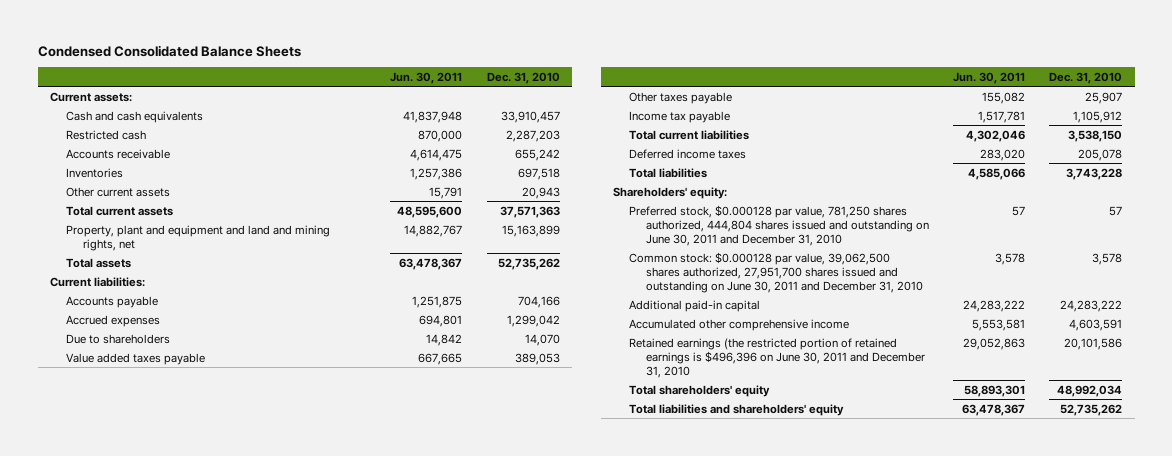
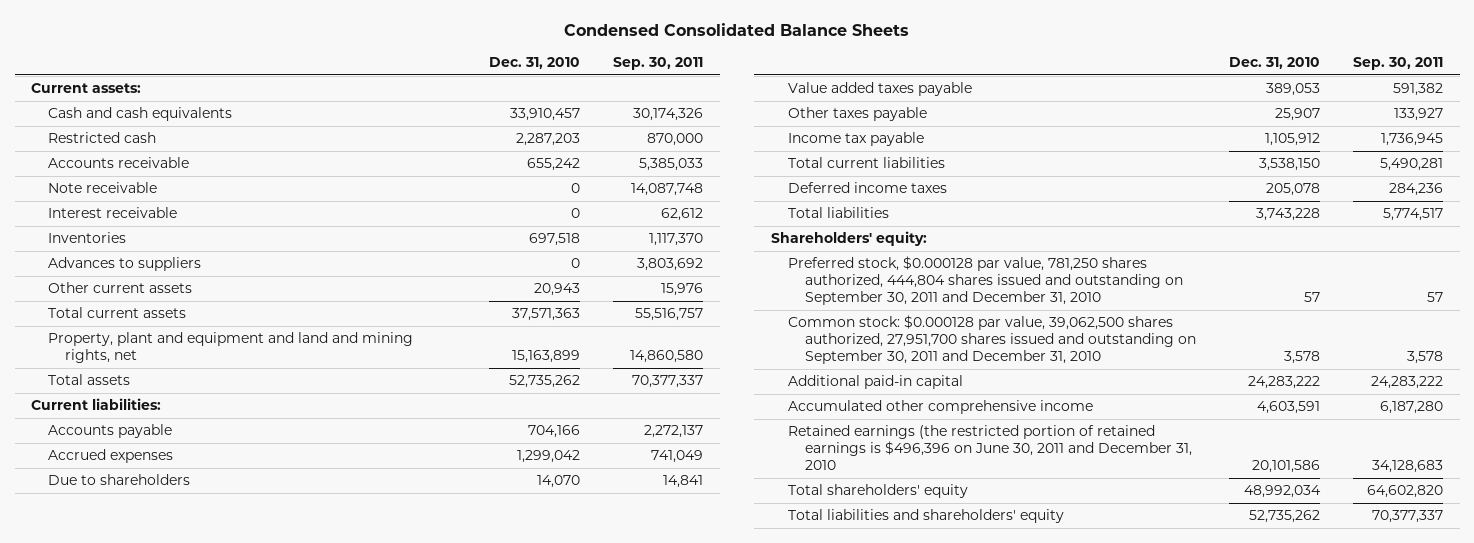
- | Jun. 30, 2011 | Dec. 31, 2010
+ | Dec. 31, 2010 | Sep. 30, 2011
+ Note receivable | 0 | 14,087,748
+ Interest receivable | 0 | 62,612
+ Advances to suppliers | 0 | 3,803,692
- Preferred stock, $0.000128 par value, 781,250 shares authorized, 444,804 shares issued and outstanding on June 30, 2011 and December 31, 2010 | 57 | 57
- Common stock: $0.000128 par value, 39,062,500 shares authorized, 27,951,700 shares issued and outstanding on June 30, 2011 and December 31, 2010 | 3,578 | 3,578
+ Preferred stock, $0.000128 par value, 781,250 shares authorized, 444,804 shares issued and outstanding on September 30, 2011 and December 31, 2010 | 57 | 57
+ Common stock: $0.000128 par value, 39,062,500 shares authorized, 27,951,700 shares issued and outstanding on September 30, 2011 and December 31, 2010 | 3,578 | 3,578

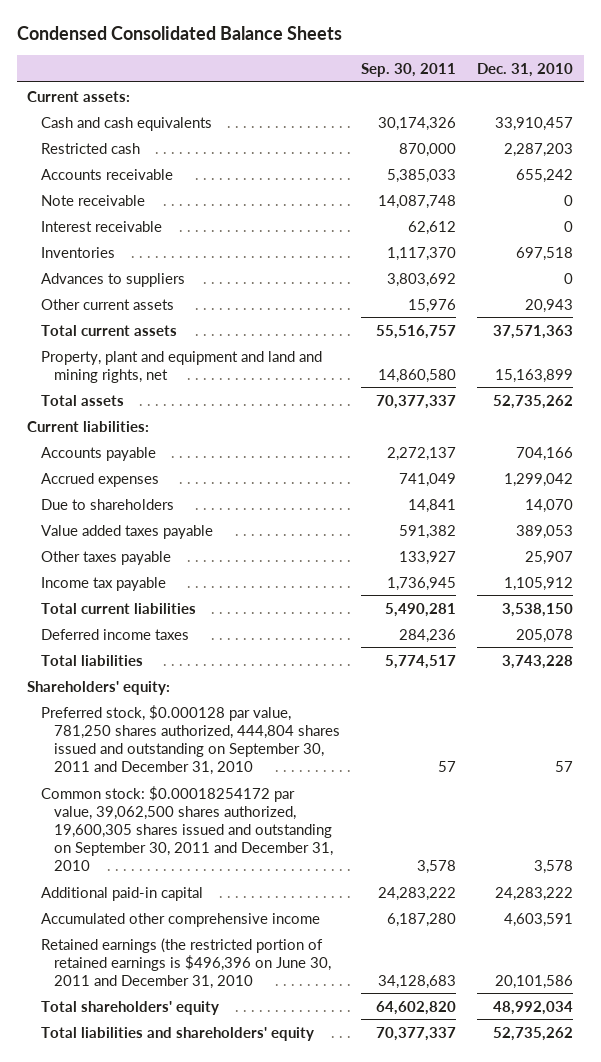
- | Dec. 31, 2010 | Sep. 30, 2011
+ | Sep. 30, 2011 | Dec. 31, 2010
- Common stock: $0.000128 par value, 39,062,500 shares authorized, 27,951,700 shares issued and outstanding on September 30, 2011 and December 31, 2010 | 3,578 | 3,578
+ Common stock: $0.00018254172 par value, 39,062,500 shares authorized, 19,600,305 shares issued and outstanding on September 30, 2011 and December 31, 2010 | 3,578 | 3,578

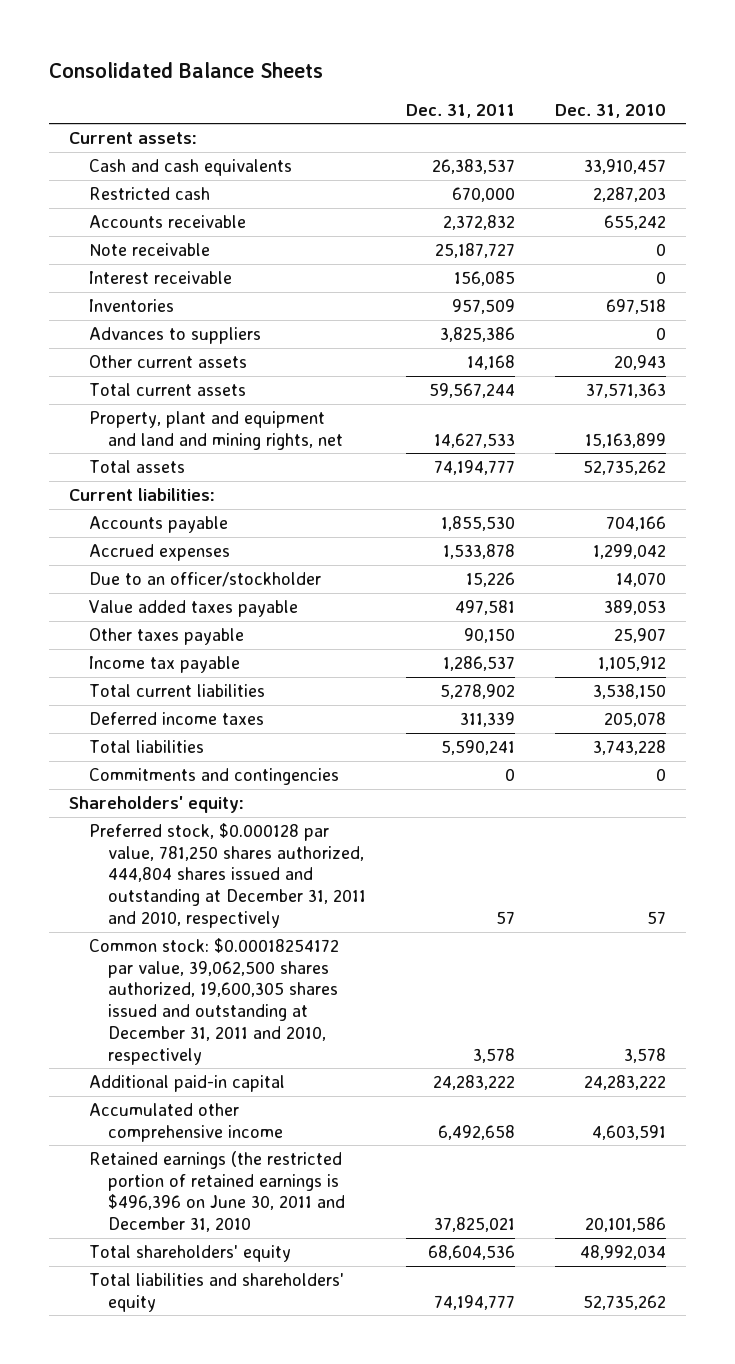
- Condensed Consolidated Balance Sheets
+ Consolidated Balance Sheets
- | Sep. 30, 2011 | Dec. 31, 2010
+ | Dec. 31, 2011 | Dec. 31, 2010
- Due to shareholders | 14,841 | 14,070
+ Due to an officer/stockholder | 15,226 | 14,070
+ Commitments and contingencies | 0 | 0
- Preferred stock, $0.000128 par value, 781,250 shares authorized, 444,804 shares issued and outstanding on September 30, 2011 and December 31, 2010 | 57 | 57
- Common stock: $0.00018254172 par value, 39,062,500 shares authorized, 19,600,305 shares issued and outstanding on September 30, 2011 and December 31, 2010 | 3,578 | 3,578
+ Preferred stock, $0.000128 par value, 781,250 shares authorized, 444,804 shares issued and outstanding at December 31, 2011 and 2010, respectively | 57 | 57
+ Common stock: $0.00018254172 par value, 39,062,500 shares authorized, 19,600,305 shares issued and outstanding at December 31, 2011 and 2010, respectively | 3,578 | 3,578

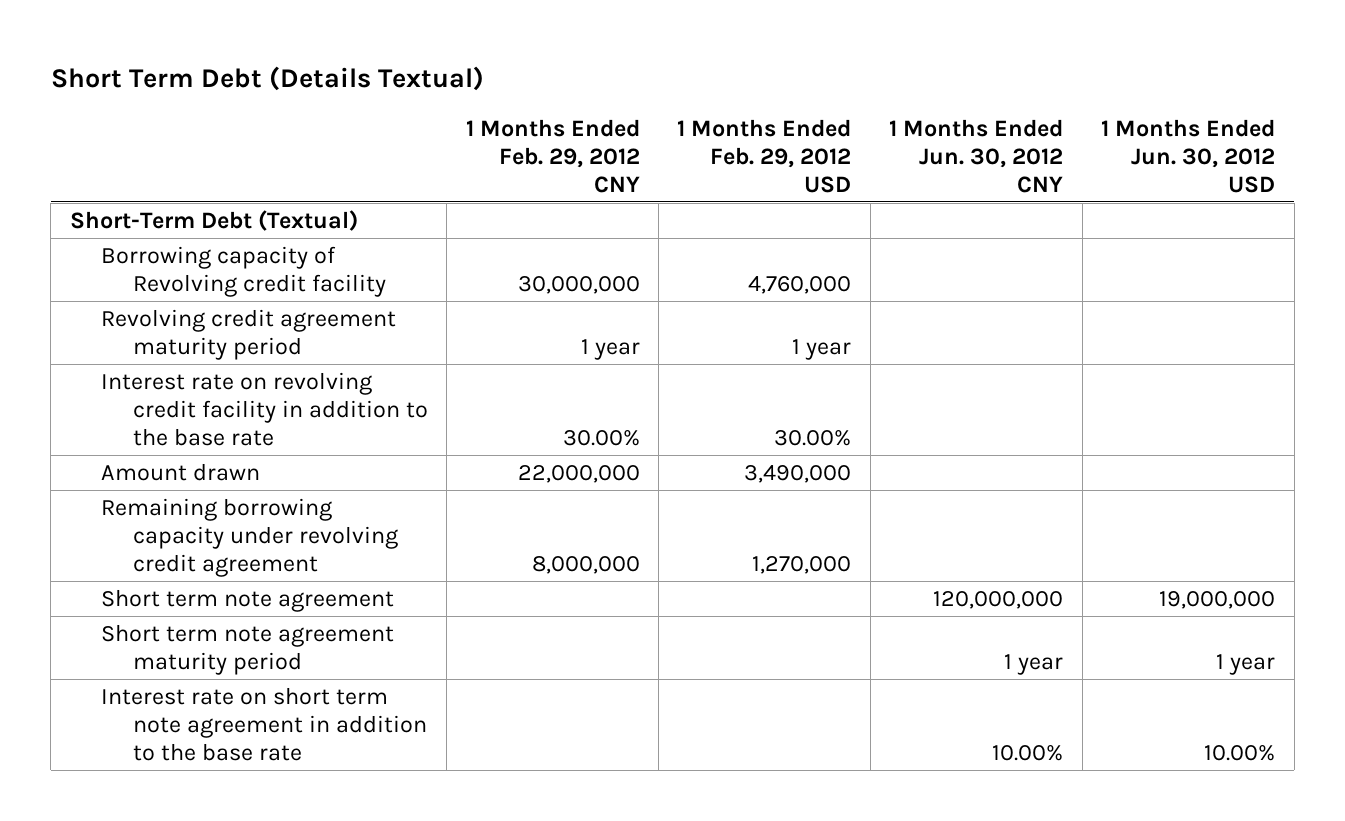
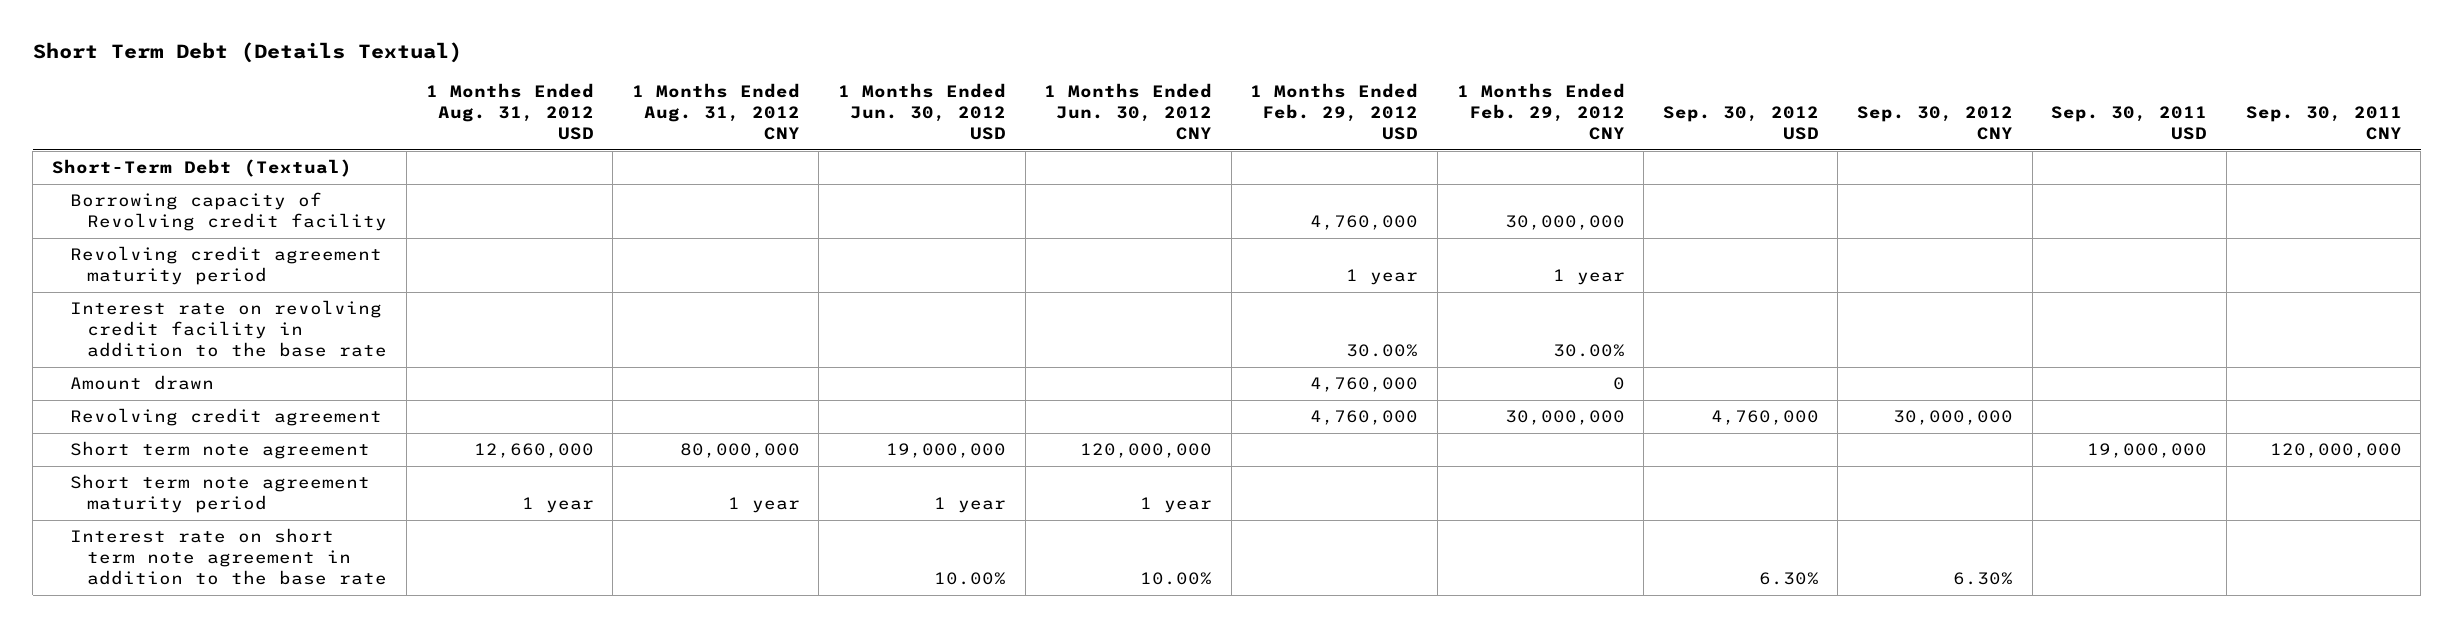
- | 1 Months Ended Feb. 29, 2012 CNY | 1 Months Ended Feb. 29, 2012 USD | 1 Months Ended Jun. 30, 2012 CNY | 1 Months Ended Jun. 30, 2012 USD
+ | 1 Months Ended Aug. 31, 2012 USD | 1 Months Ended Aug. 31, 2012 CNY | 1 Months Ended Jun. 30, 2012 USD | 1 Months Ended Jun. 30, 2012 CNY | 1 Months Ended Feb. 29, 2012 USD | 1 Months Ended Feb. 29, 2012 CNY | Sep. 30, 2012 USD | Sep. 30, 2012 CNY | Sep. 30, 2011 USD | Sep. 30, 2011 CNY
- Amount drawn | 22,000,000 | 3,490,000 | |
- Remaining borrowing capacity under revolving credit agreement | 8,000,000 | 1,270,000 | |
+ Amount drawn | | | | | 4,760,000 | 0 | | | |
+ Revolving credit agreement | | | | | 4,760,000 | 30,000,000 | 4,760,000 | 30,000,000 | |

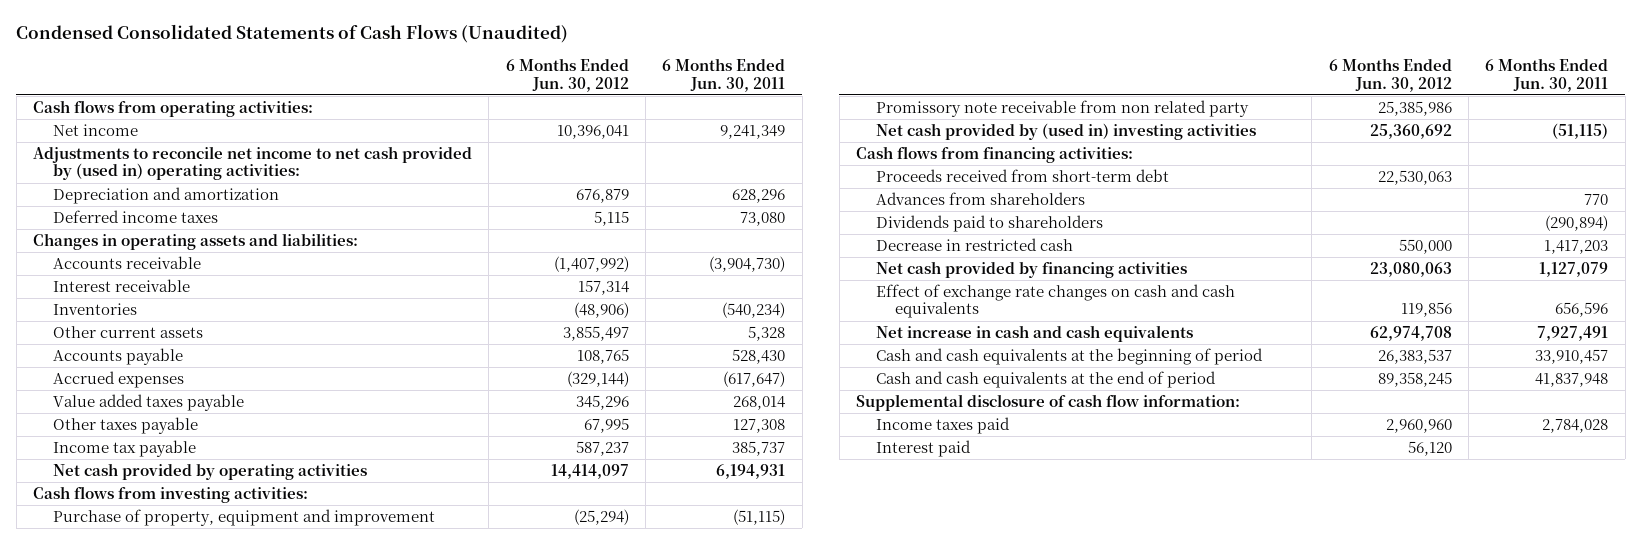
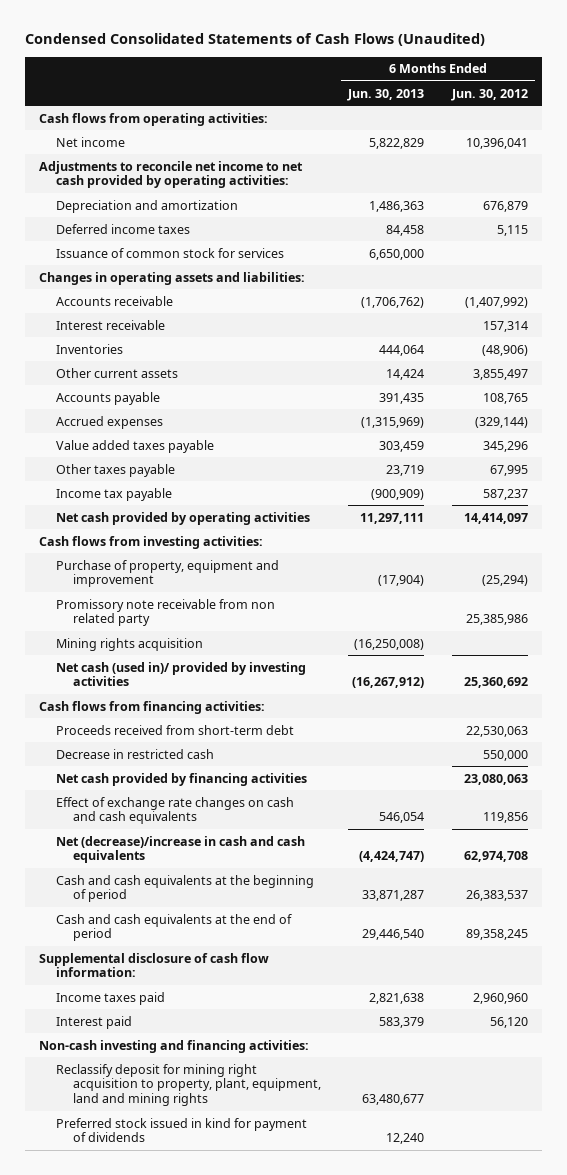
- | 6 Months Ended Jun. 30, 2012 | 6 Months Ended Jun. 30, 2011
+ | 6 Months Ended Jun. 30, 2013 | 6 Months Ended Jun. 30, 2012
- Adjustments to reconcile net income to net cash provided by (used in) operating activities:
+ Adjustments to reconcile net income to net cash provided by operating activities:
+ Issuance of common stock for services | 6,650,000 |
- Net cash provided by (used in) investing activities | 25,360,692 | (51,115)
+ Mining rights acquisition | (16,250,008) |
+ Net cash (used in)/ provided by investing activities | (16,267,912) | 25,360,692
- Advances from shareholders | | 770
- Dividends paid to shareholders | | (290,894)
- Net increase in cash and cash equivalents | 62,974,708 | 7,927,491
+ Net (decrease)/increase in cash and cash equivalents | (4,424,747) | 62,974,708
+ Non-cash investing and financing activities:
+ Reclassify deposit for mining right acquisition to property, plant, equipment, land and mining rights | 63,480,677 |
+ Preferred stock issued in kind for payment of dividends | 12,240 |

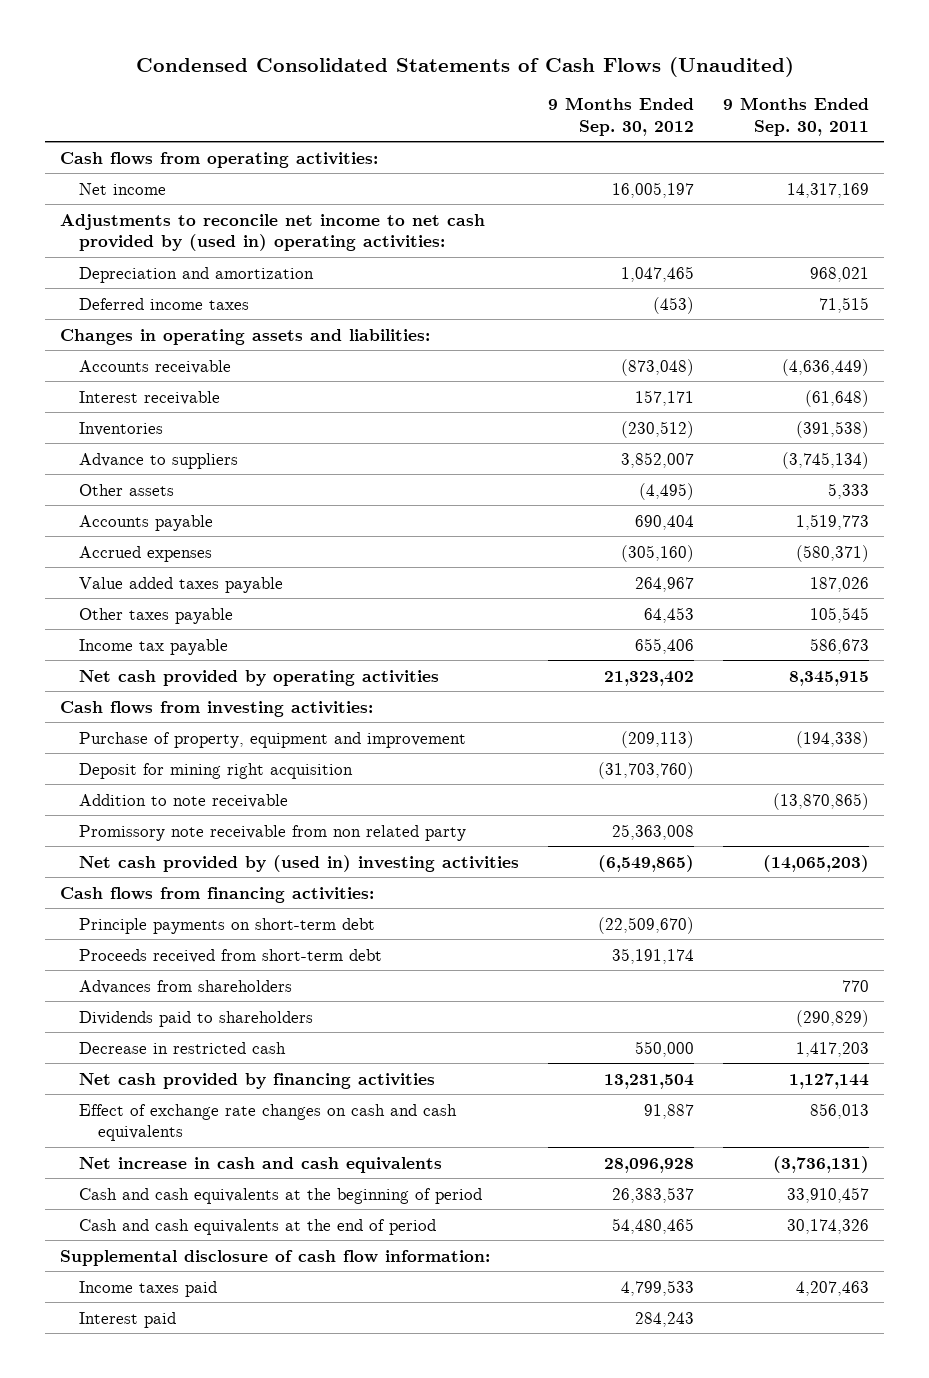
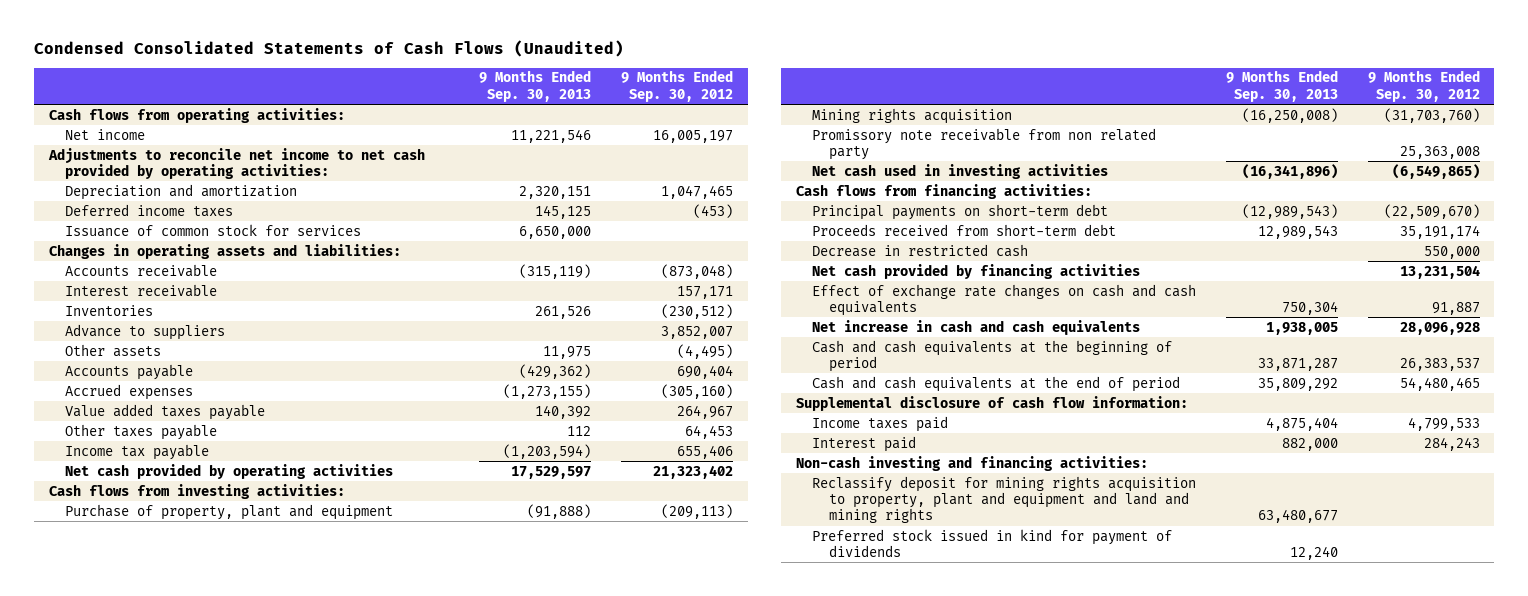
- | 9 Months Ended Sep. 30, 2012 | 9 Months Ended Sep. 30, 2011
+ | 9 Months Ended Sep. 30, 2013 | 9 Months Ended Sep. 30, 2012
- Adjustments to reconcile net income to net cash provided by (used in) operating activities:
+ Adjustments to reconcile net income to net cash provided by operating activities:
+ Issuance of common stock for services | 6,650,000 |
- Purchase of property, equipment and improvement | (209,113) | (194,338)
- Deposit for mining right acquisition | (31,703,760) |
- Addition to note receivable | | (13,870,865)
+ Purchase of property, plant and equipment | (91,888) | (209,113)
+ Mining rights acquisition | (16,250,008) | (31,703,760)
- Net cash provided by (used in) investing activities | (6,549,865) | (14,065,203)
+ Net cash used in investing activities | (16,341,896) | (6,549,865)
- Principle payments on short-term debt | (22,509,670) |
+ Principal payments on short-term debt | (12,989,543) | (22,509,670)
- Advances from shareholders | | 770
- Dividends paid to shareholders | | (290,829)
+ Non-cash investing and financing activities:
+ Reclassify deposit for mining rights acquisition to property, plant and equipment and land and mining rights | 63,480,677 |
+ Preferred stock issued in kind for payment of dividends | 12,240 |

